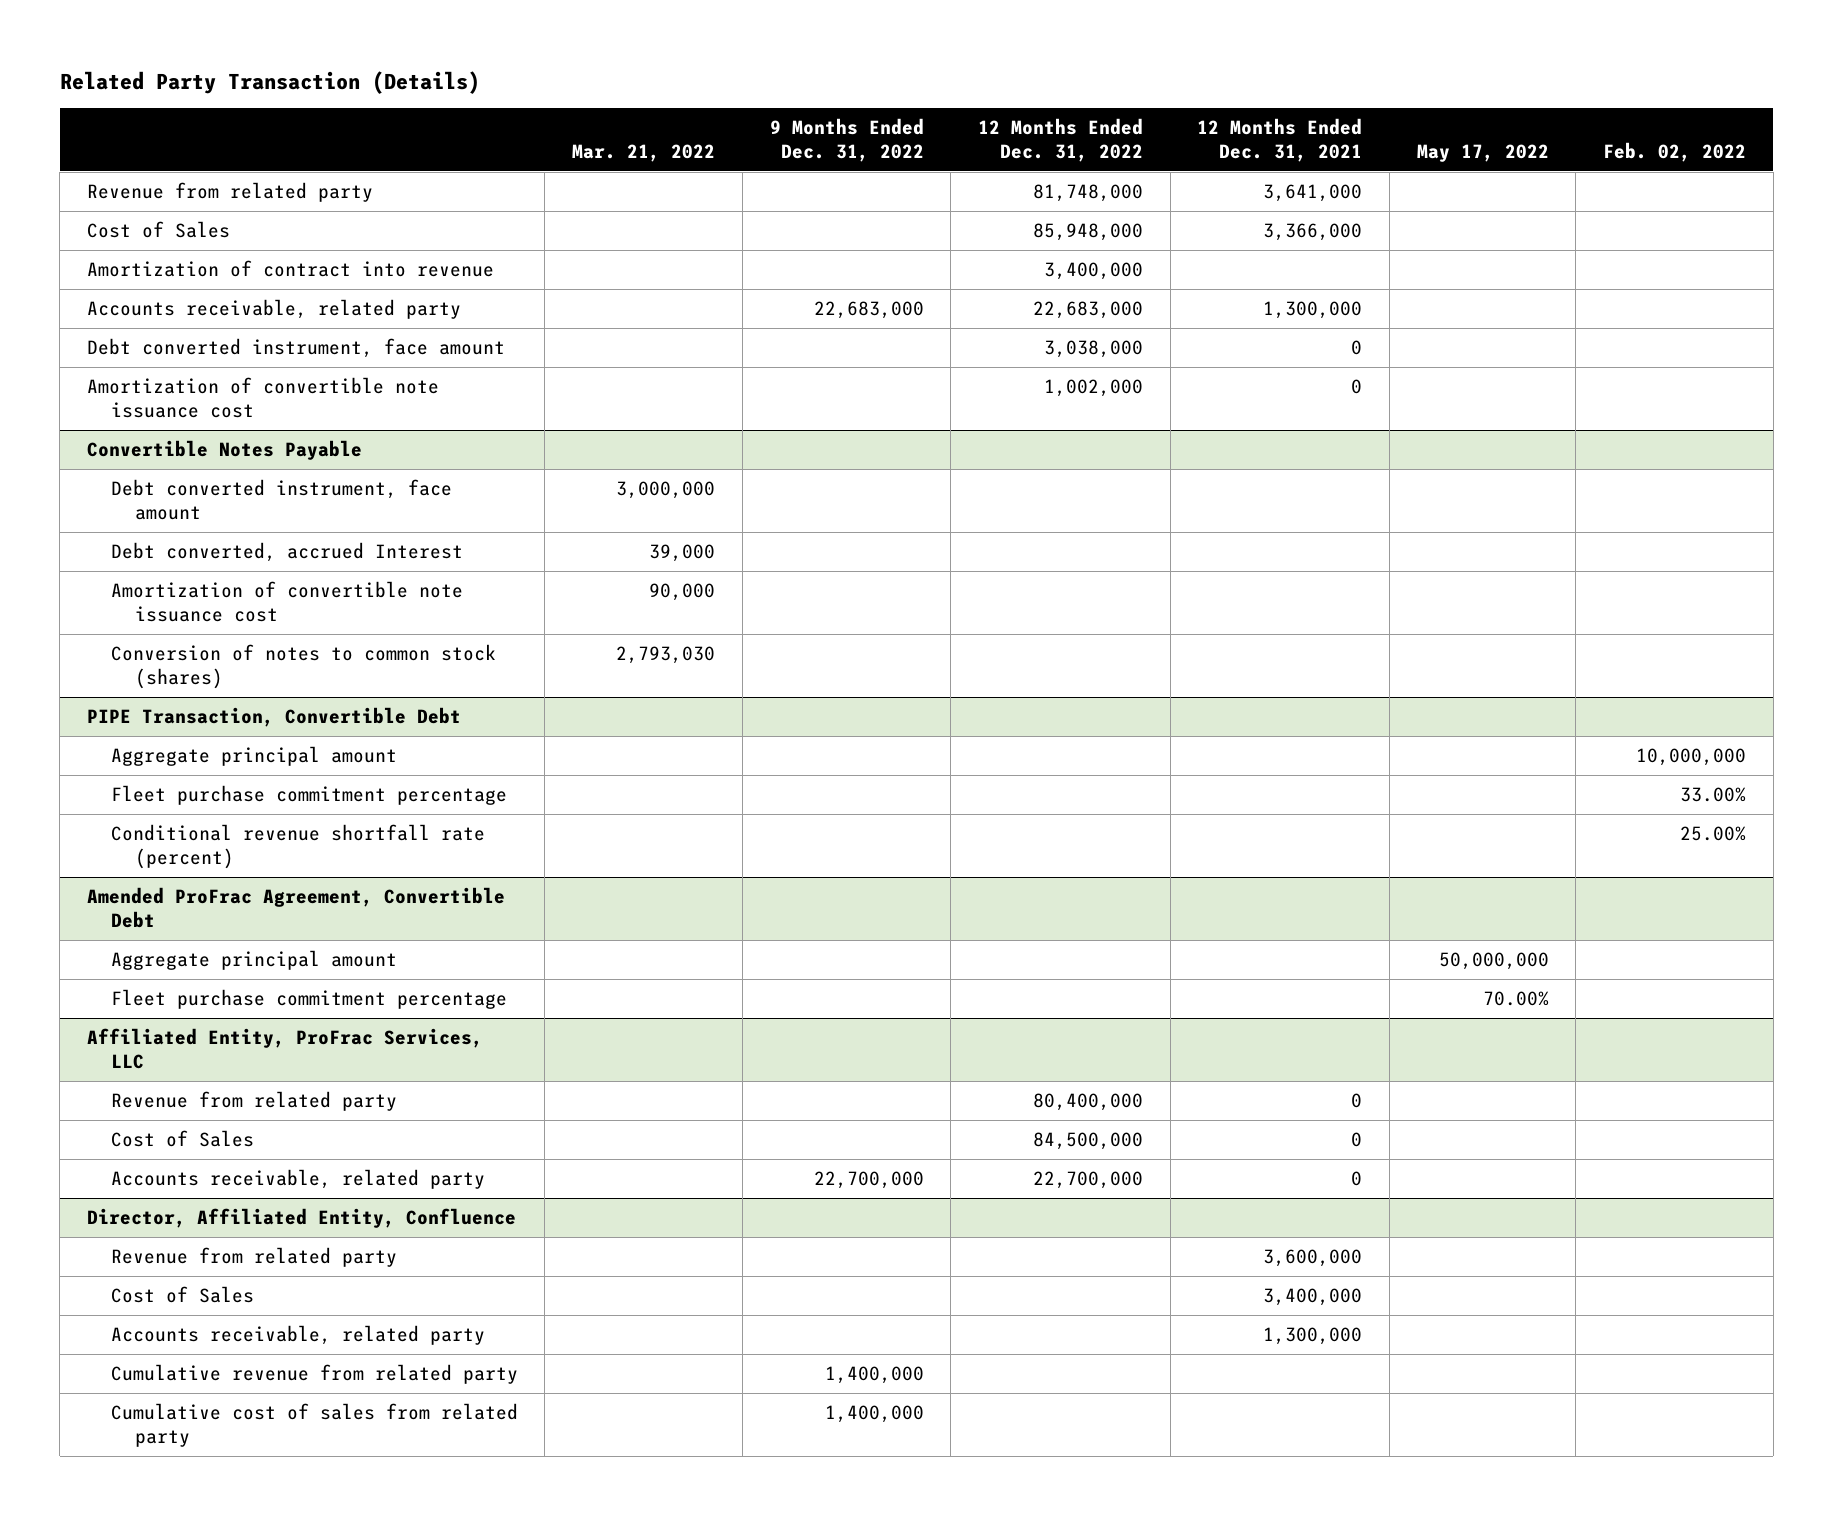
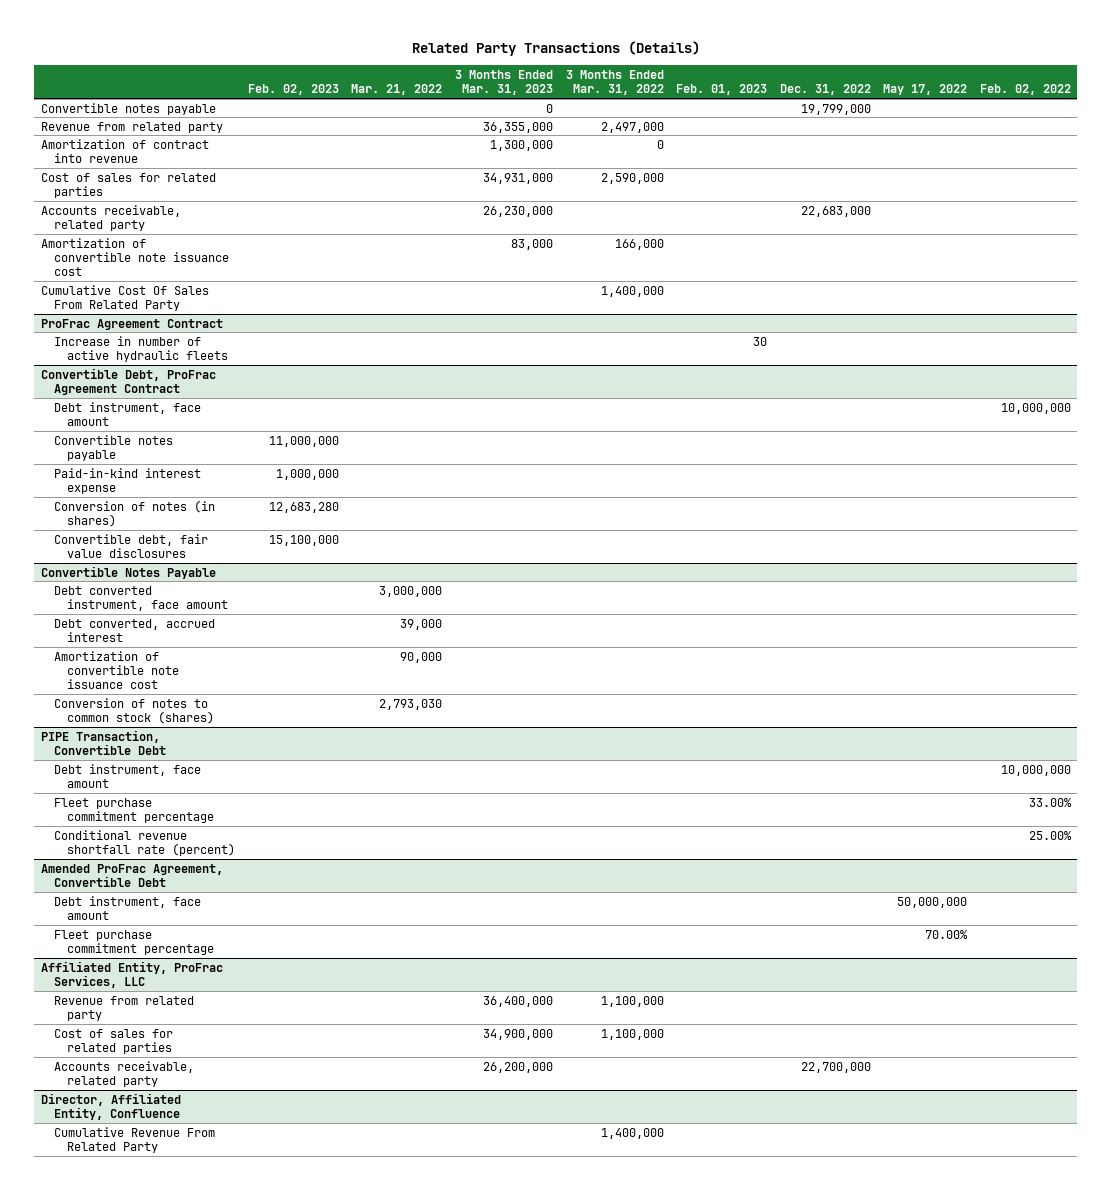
- Related Party Transaction (Details)
+ Related Party Transactions (Details)
- | Mar. 21, 2022 | 9 Months Ended Dec. 31, 2022 | 12 Months Ended Dec. 31, 2022 | 12 Months Ended Dec. 31, 2021 | May 17, 2022 | Feb. 02, 2022
+ | Feb. 02, 2023 | Mar. 21, 2022 | 3 Months Ended Mar. 31, 2023 | 3 Months Ended Mar. 31, 2022 | Feb. 01, 2023 | Dec. 31, 2022 | May 17, 2022 | Feb. 02, 2022
+ Convertible notes payable | | | 0 | | | 19,799,000 | |
- Cost of Sales | | | 85,948,000 | 3,366,000 | |
+ Cost of sales for related parties | | | 34,931,000 | 2,590,000 | | | |
- Debt converted instrument, face amount | | | 3,038,000 | 0 | |
+ Cumulative Cost Of Sales From Related Party | | | | 1,400,000 | | | |
+ ProFrac Agreement Contract
+ Increase in number of active hydraulic fleets | | | | | 30 | | |
+ Convertible Debt, ProFrac Agreement Contract
+ Debt instrument, face amount | | | | | | | | 10,000,000
+ Convertible notes payable | 11,000,000 | | | | | | |
+ Paid-in-kind interest expense | 1,000,000 | | | | | | |
+ Conversion of notes (in shares) | 12,683,280 | | | | | | |
+ Convertible debt, fair value disclosures | 15,100,000 | | | | | | |
@ Convertible Notes Payable
- Debt converted, accrued Interest | 39,000 | | | | |
+ Debt converted, accrued interest | | 39,000 | | | | | |
@ PIPE Transaction, Convertible Debt
- Aggregate principal amount | | | | | | 10,000,000
+ Debt instrument, face amount | | | | | | | | 10,000,000
@ Amended ProFrac Agreement, Convertible Debt
- Aggregate principal amount | | | | | 50,000,000 |
+ Debt instrument, face amount | | | | | | | 50,000,000 |
@ Affiliated Entity, ProFrac Services, LLC
- Cost of Sales | | | 84,500,000 | 0 | |
+ Cost of sales for related parties | | | 34,900,000 | 1,100,000 | | | |
@ Director, Affiliated Entity, Confluence
- Revenue from related party | | | | 3,600,000 | |
- Cost of Sales | | | | 3,400,000 | |
- Accounts receivable, related party | | | | 1,300,000 | |
- Cumulative revenue from related party | | 1,400,000 | | | |
- Cumulative cost of sales from related party | | 1,400,000 | | | |
+ Cumulative Revenue From Related Party | | | | 1,400,000 | | | |

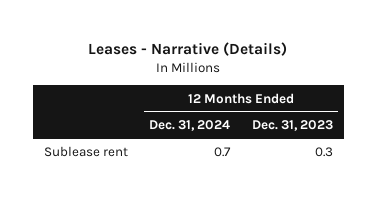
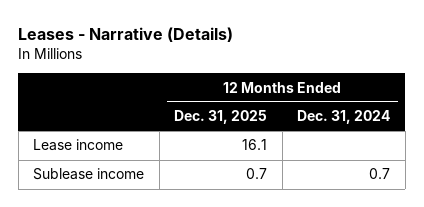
- | 12 Months Ended Dec. 31, 2024 | 12 Months Ended Dec. 31, 2023
+ | 12 Months Ended Dec. 31, 2025 | 12 Months Ended Dec. 31, 2024
- Sublease rent | 0.7 | 0.3
+ Lease income | 16.1 |
+ Sublease income | 0.7 | 0.7

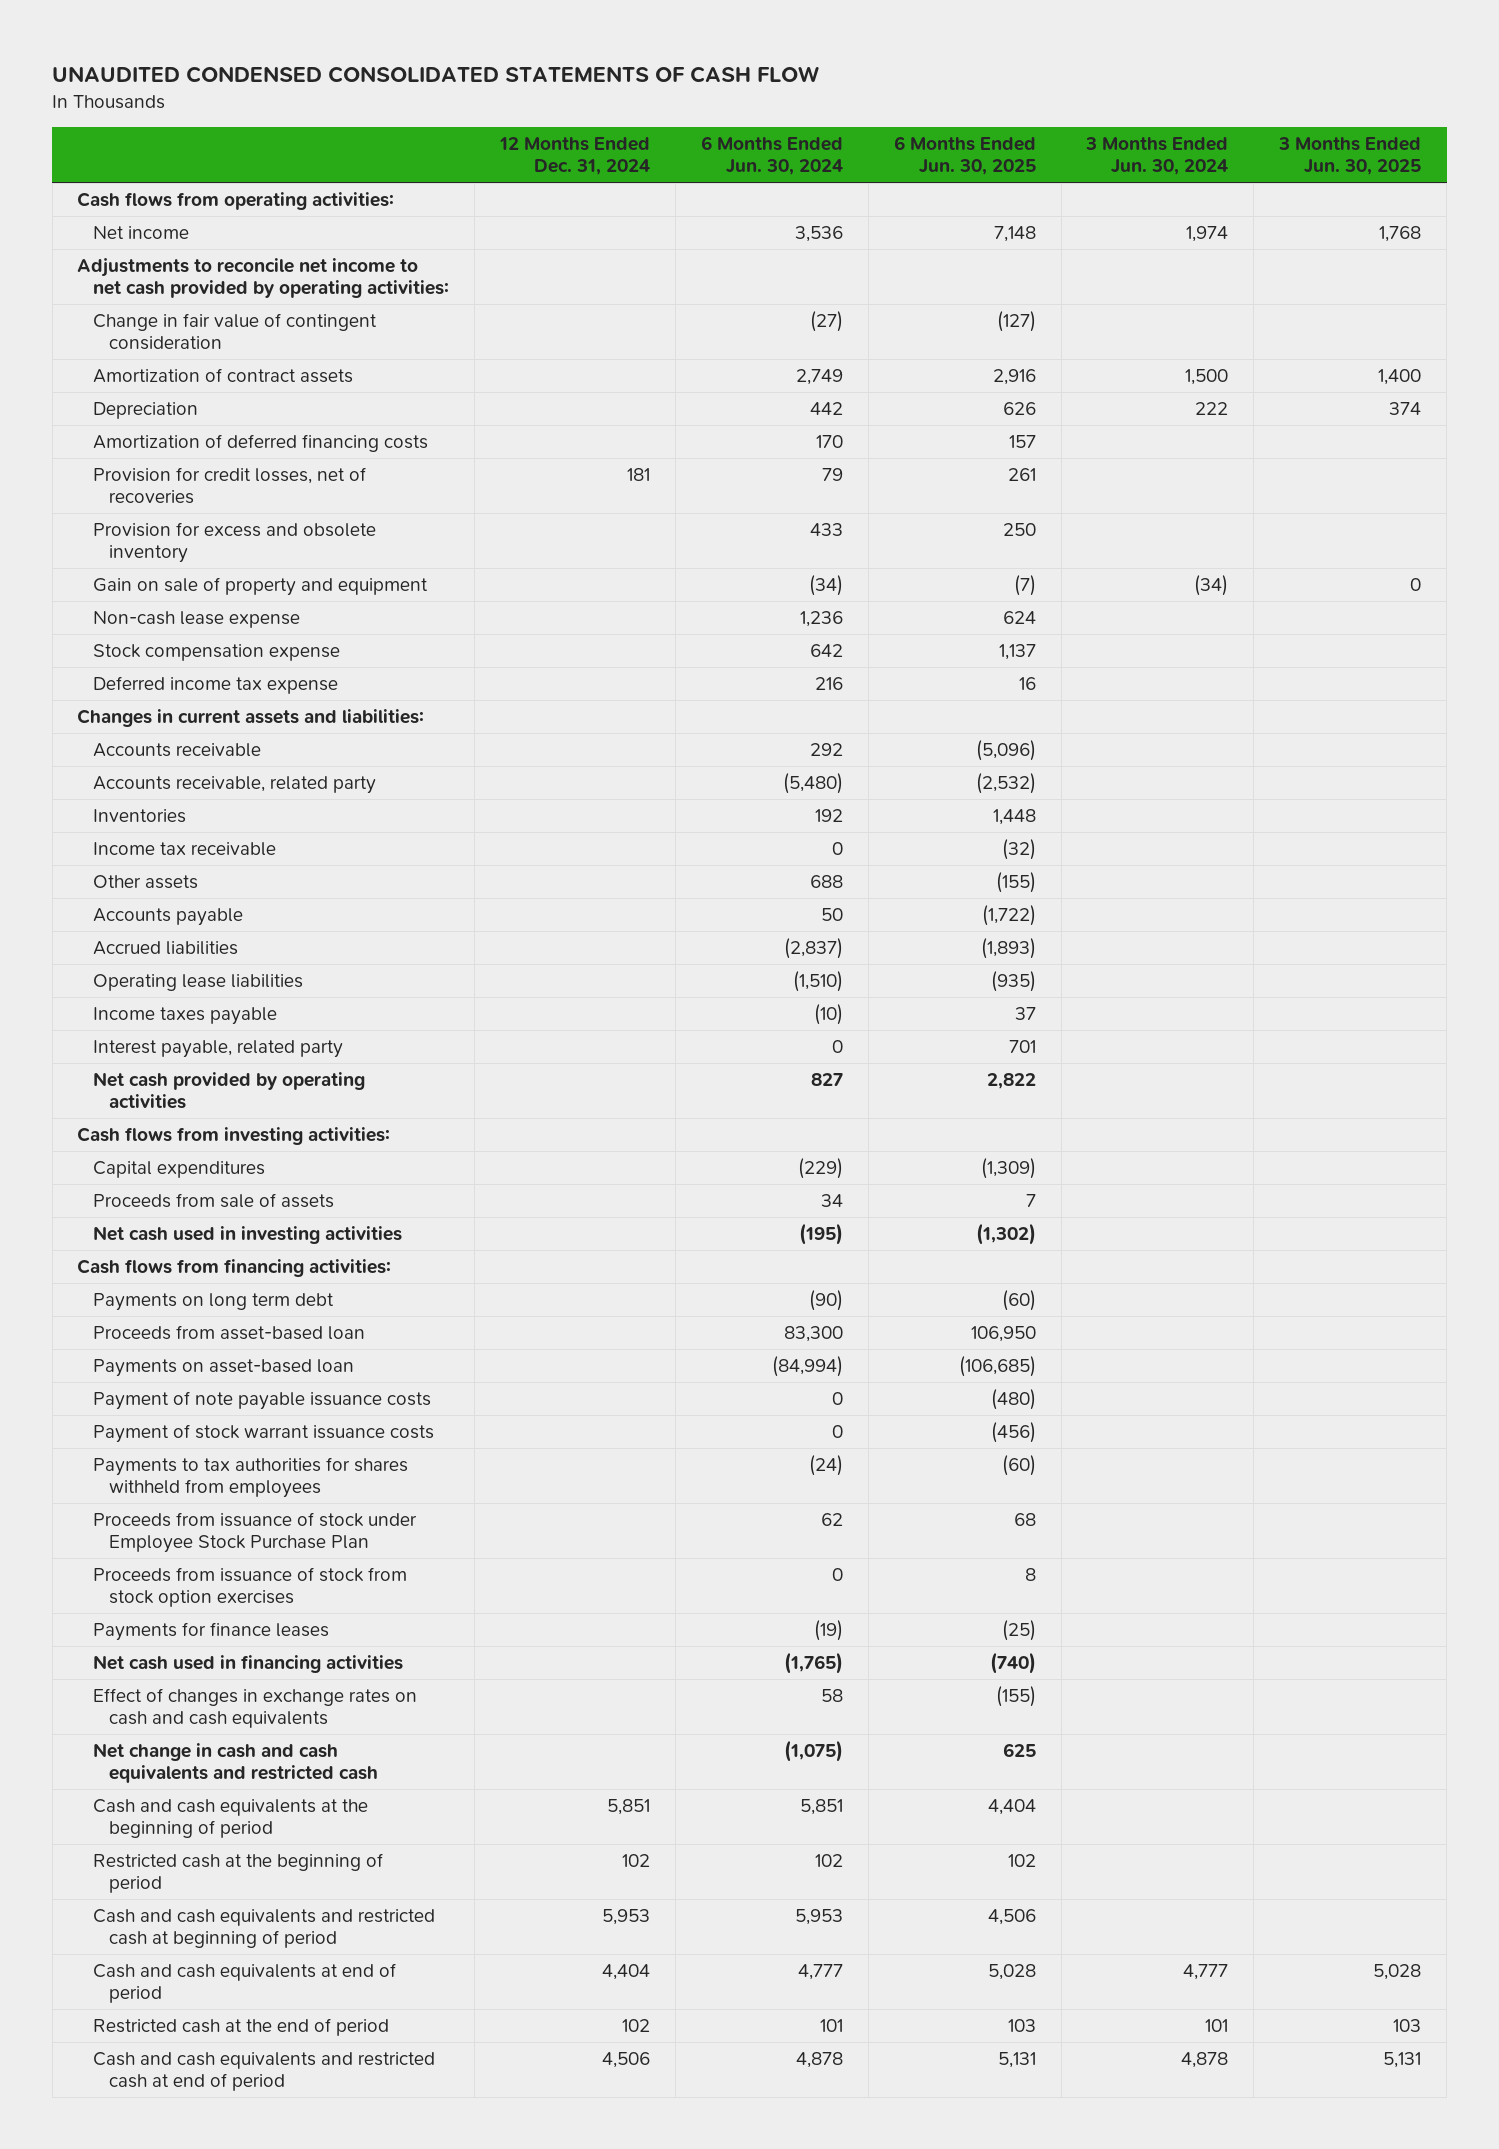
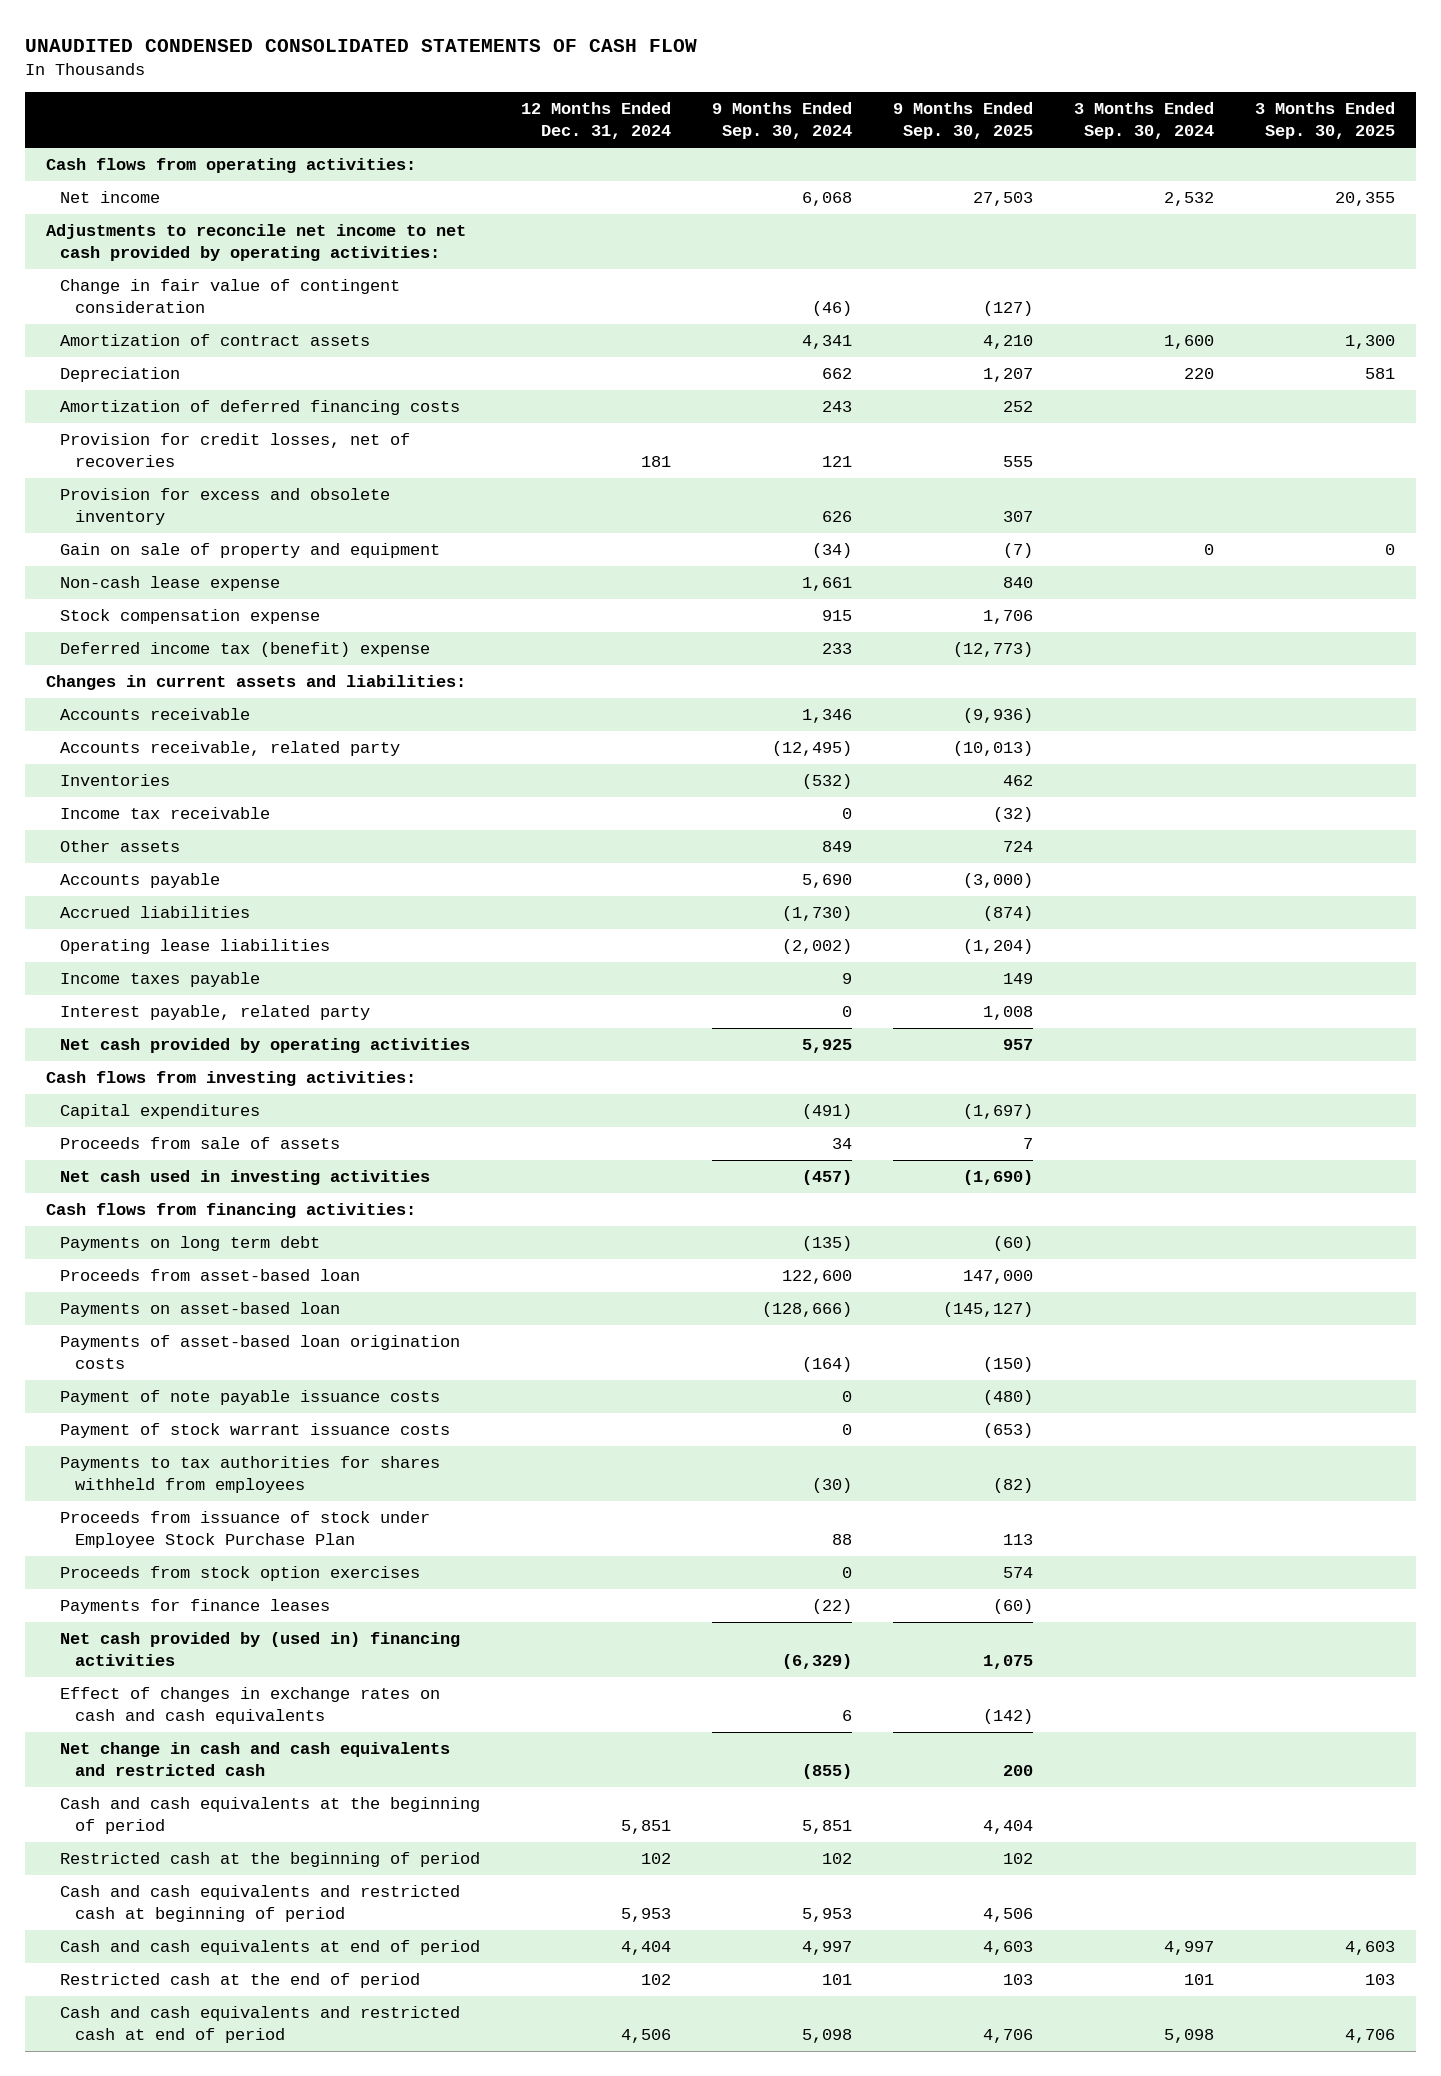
- | 12 Months Ended Dec. 31, 2024 | 6 Months Ended Jun. 30, 2024 | 6 Months Ended Jun. 30, 2025 | 3 Months Ended Jun. 30, 2024 | 3 Months Ended Jun. 30, 2025
+ | 12 Months Ended Dec. 31, 2024 | 9 Months Ended Sep. 30, 2024 | 9 Months Ended Sep. 30, 2025 | 3 Months Ended Sep. 30, 2024 | 3 Months Ended Sep. 30, 2025
- Deferred income tax expense | | 216 | 16 | |
+ Deferred income tax (benefit) expense | | 233 | (12,773) | |
+ Payments of asset-based loan origination costs | | (164) | (150) | |
- Proceeds from issuance of stock from stock option exercises | | 0 | 8 | |
+ Proceeds from stock option exercises | | 0 | 574 | |
- Net cash used in financing activities | | (1,765) | (740) | |
+ Net cash provided by (used in) financing activities | | (6,329) | 1,075 | |

